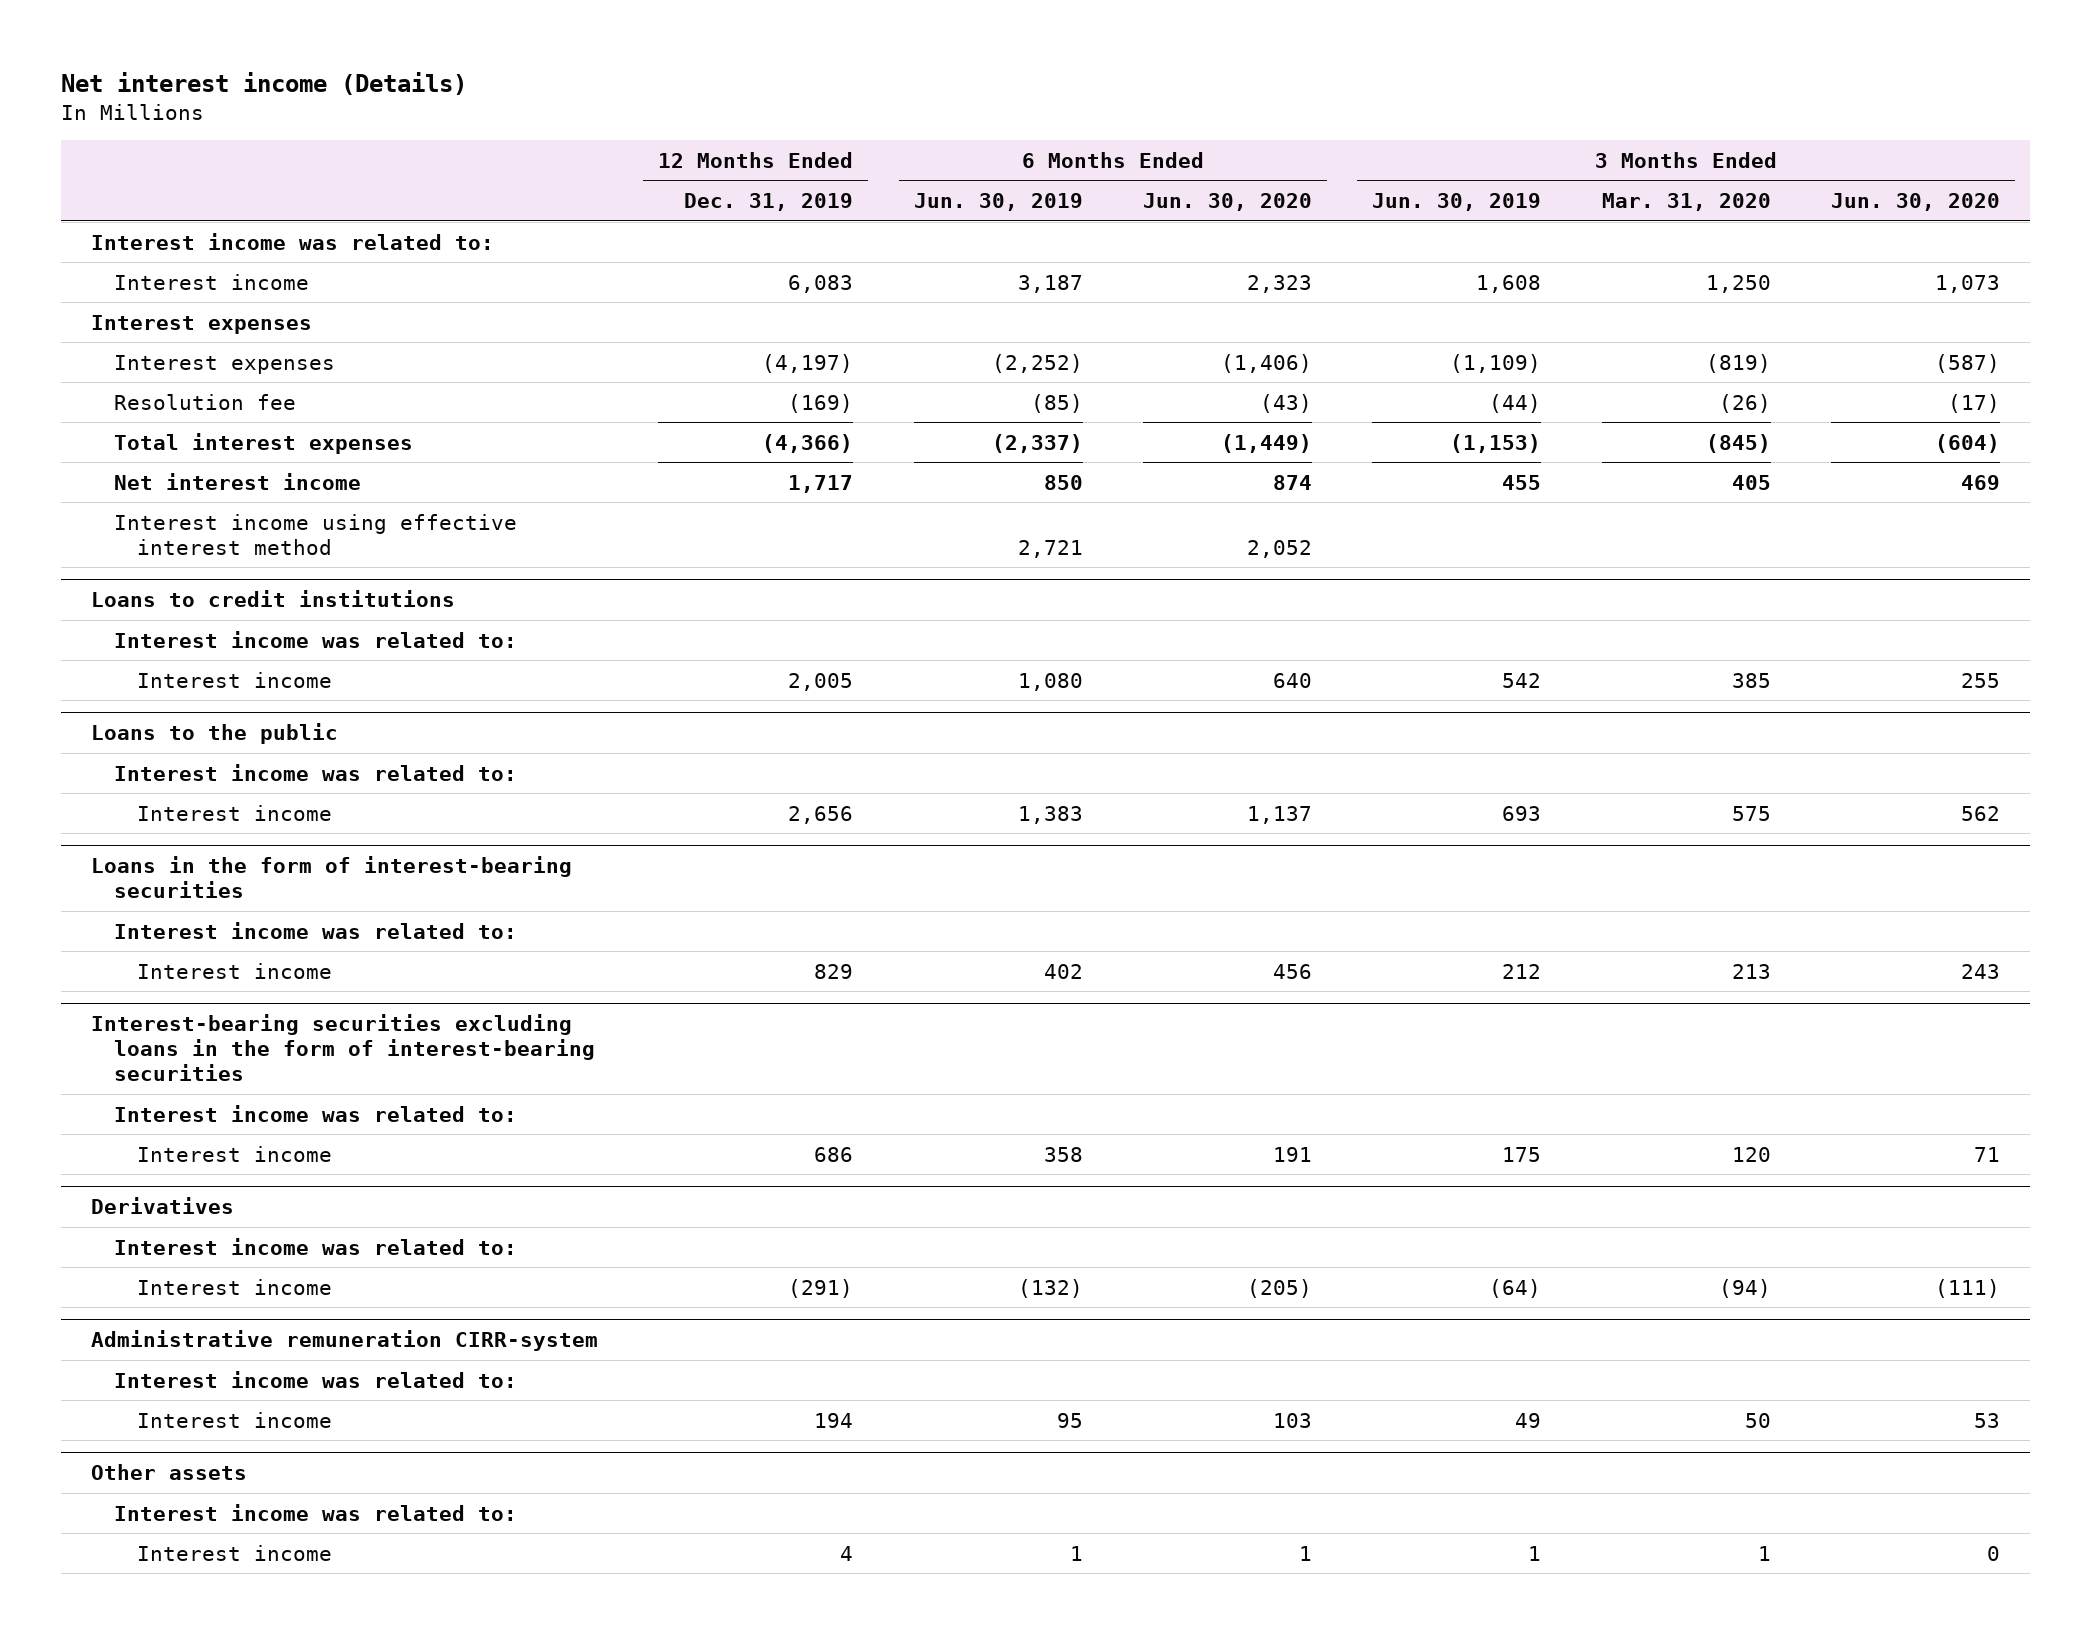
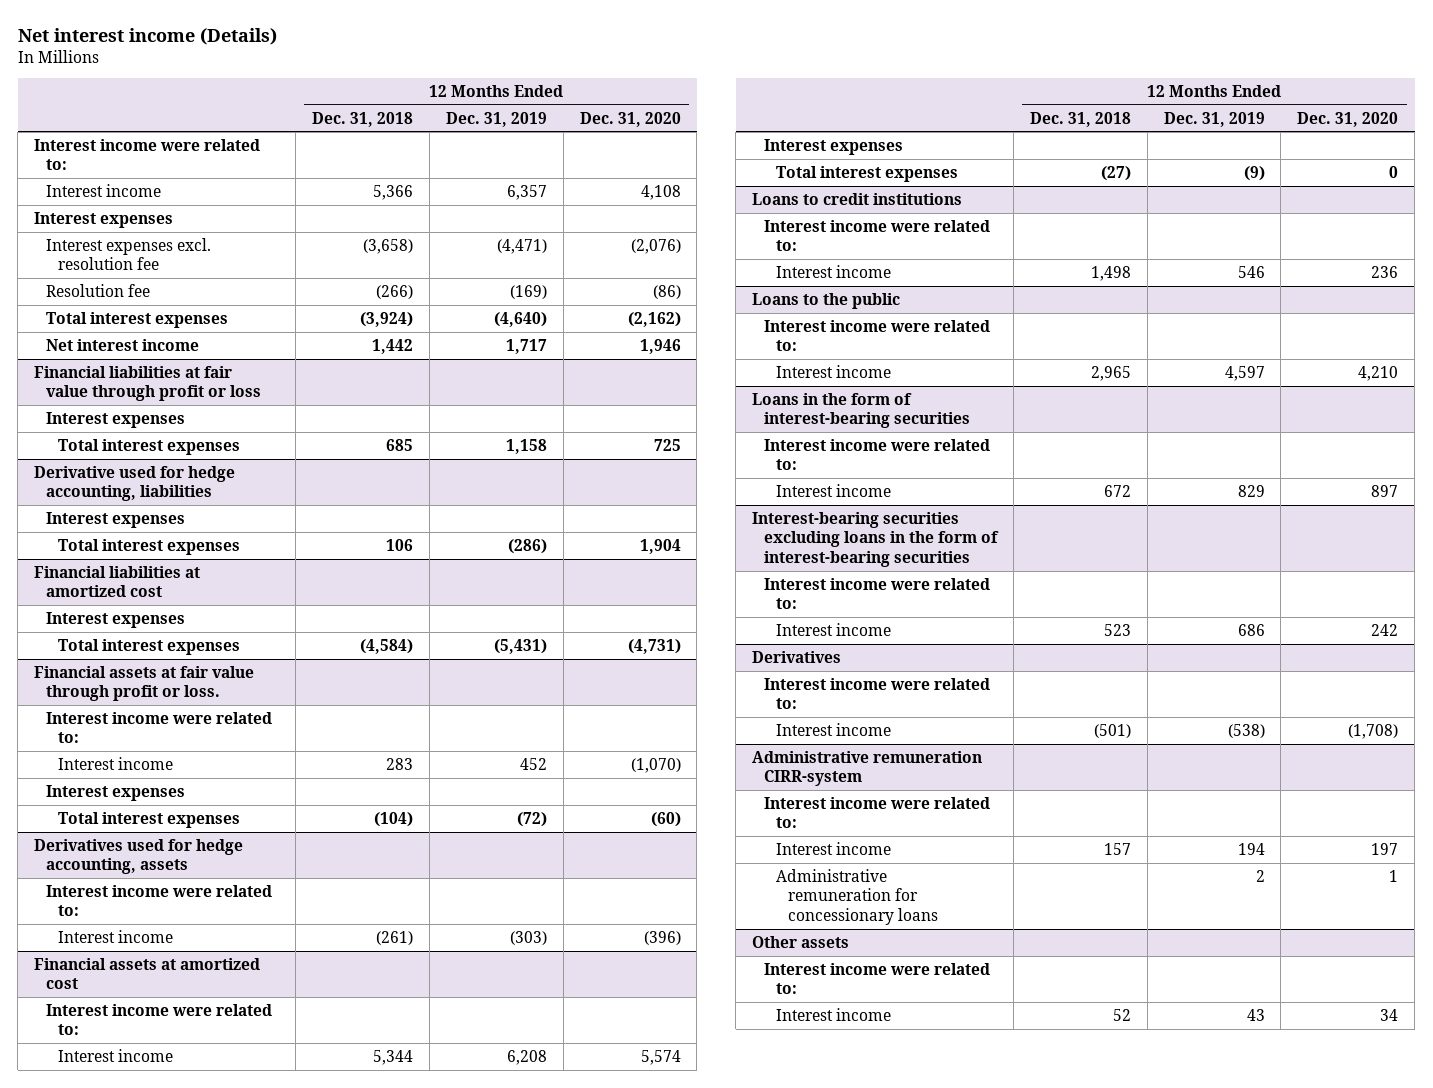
- | 12 Months Ended Dec. 31, 2019 | 6 Months Ended Jun. 30, 2019 | 6 Months Ended Jun. 30, 2020 | 3 Months Ended Jun. 30, 2019 | 3 Months Ended Mar. 31, 2020 | 3 Months Ended Jun. 30, 2020
+ | 12 Months Ended Dec. 31, 2018 | 12 Months Ended Dec. 31, 2019 | 12 Months Ended Dec. 31, 2020
- Interest income was related to:
- Interest income | 6,083 | 3,187 | 2,323 | 1,608 | 1,250 | 1,073
+ Interest income were related to:
+ Interest income | 5,366 | 6,357 | 4,108
- Interest expenses | (4,197) | (2,252) | (1,406) | (1,109) | (819) | (587)
+ Interest expenses excl. resolution fee | (3,658) | (4,471) | (2,076)
- Total interest expenses | (4,366) | (2,337) | (1,449) | (1,153) | (845) | (604)
+ Total interest expenses | (3,924) | (4,640) | (2,162)
- Interest income using effective interest method | | 2,721 | 2,052 | | |
+ Financial liabilities at fair value through profit or loss
+ Interest expenses
+ Total interest expenses | 685 | 1,158 | 725
+ Derivative used for hedge accounting, liabilities
+ Interest expenses
+ Total interest expenses | 106 | (286) | 1,904
+ Financial liabilities at amortized cost
+ Interest expenses
+ Total interest expenses | (4,584) | (5,431) | (4,731)
+ Financial assets at fair value through profit or loss.
+ Interest income were related to:
+ Interest income | 283 | 452 | (1,070)
+ Interest expenses
+ Total interest expenses | (104) | (72) | (60)
+ Derivatives used for hedge accounting, assets
+ Interest income were related to:
+ Interest income | (261) | (303) | (396)
+ Financial assets at amortized cost
+ Interest income were related to:
+ Interest income | 5,344 | 6,208 | 5,574
+ Interest expenses
+ Total interest expenses | (27) | (9) | 0
@ Loans to credit institutions
- Interest income was related to:
- Interest income | 2,005 | 1,080 | 640 | 542 | 385 | 255
+ Interest income were related to:
+ Interest income | 1,498 | 546 | 236
@ Loans to the public
- Interest income was related to:
- Interest income | 2,656 | 1,383 | 1,137 | 693 | 575 | 562
+ Interest income were related to:
+ Interest income | 2,965 | 4,597 | 4,210
@ Loans in the form of interest-bearing securities
- Interest income was related to:
+ Interest income were related to:
@ Interest-bearing securities excluding loans in the form of interest-bearing securities
- Interest income was related to:
+ Interest income were related to:
@ Derivatives
- Interest income was related to:
- Interest income | (291) | (132) | (205) | (64) | (94) | (111)
+ Interest income were related to:
+ Interest income | (501) | (538) | (1,708)
@ Administrative remuneration CIRR-system
- Interest income was related to:
+ Interest income were related to:
+ Administrative remuneration for concessionary loans | | 2 | 1
@ Other assets
- Interest income was related to:
- Interest income | 4 | 1 | 1 | 1 | 1 | 0
+ Interest income were related to:
+ Interest income | 52 | 43 | 34

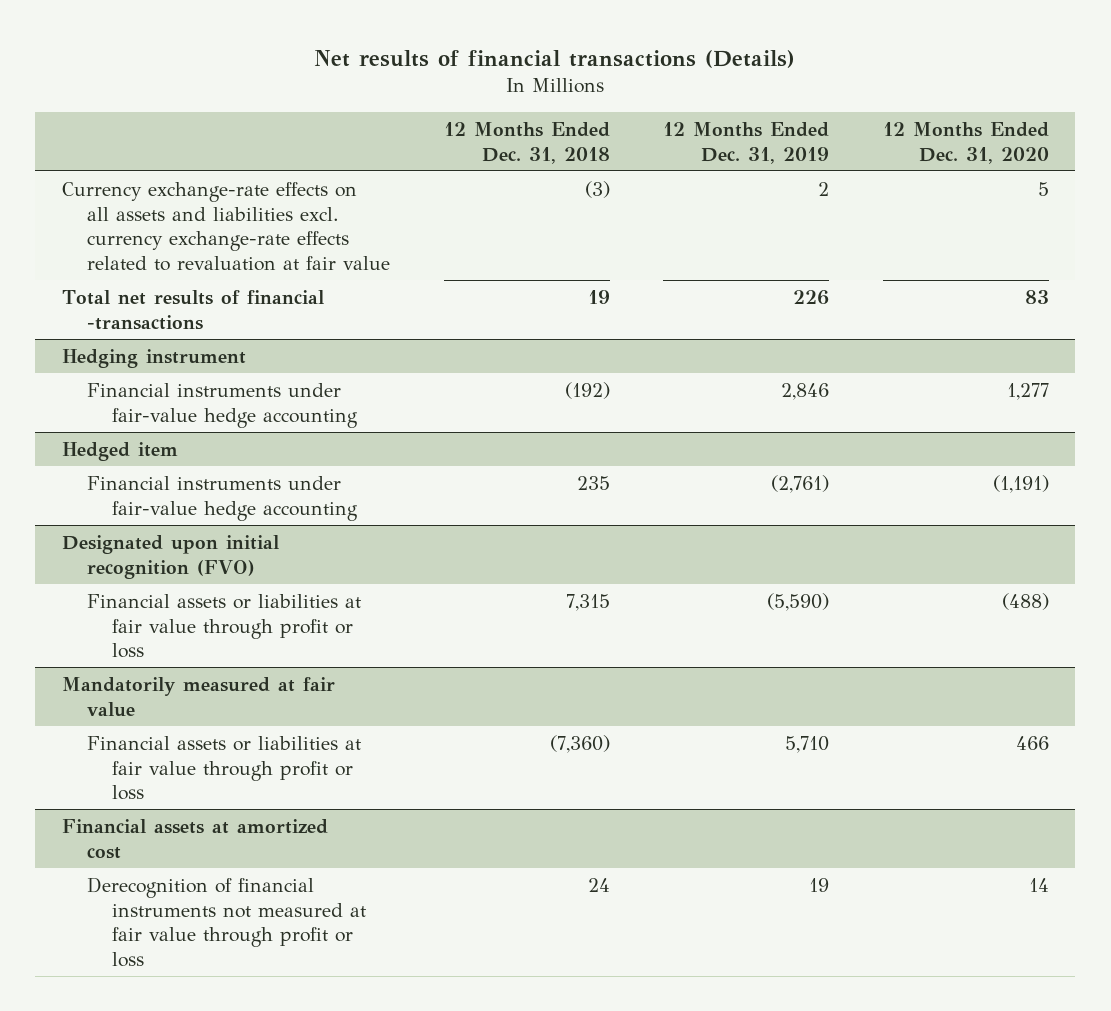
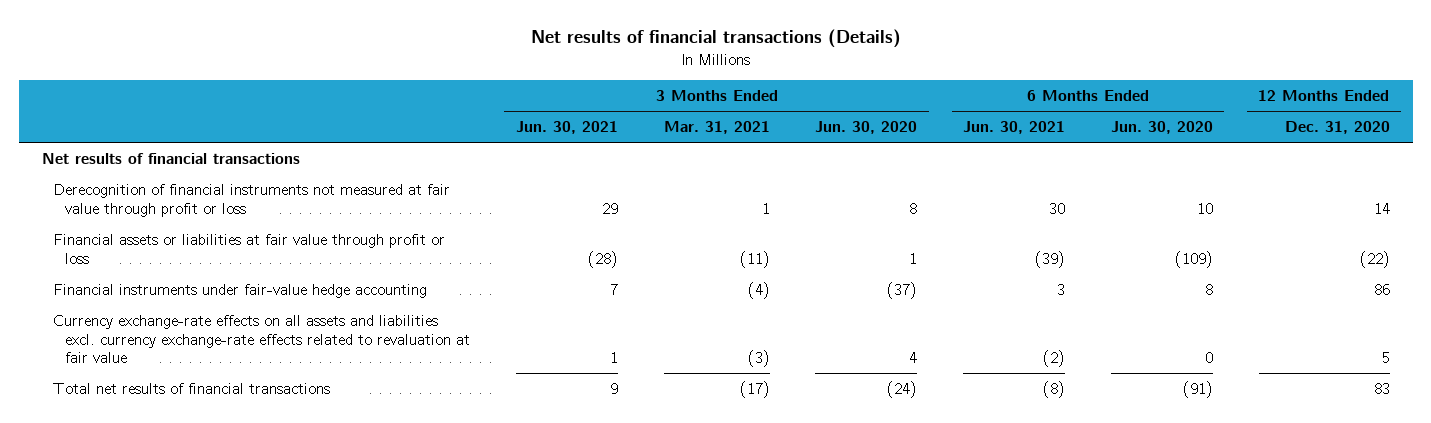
- | 12 Months Ended Dec. 31, 2018 | 12 Months Ended Dec. 31, 2019 | 12 Months Ended Dec. 31, 2020
+ | 3 Months Ended Jun. 30, 2021 | 3 Months Ended Mar. 31, 2021 | 3 Months Ended Jun. 30, 2020 | 6 Months Ended Jun. 30, 2021 | 6 Months Ended Jun. 30, 2020 | 12 Months Ended Dec. 31, 2020
- Total net results of financial -transactions | 19 | 226 | 83
- Hedging instrument
- Financial instruments under fair-value hedge accounting | (192) | 2,846 | 1,277
- Hedged item
- Financial instruments under fair-value hedge accounting | 235 | (2,761) | (1,191)
- Designated upon initial recognition (FVO)
- Financial assets or liabilities at fair value through profit or loss | 7,315 | (5,590) | (488)
- Mandatorily measured at fair value
- Financial assets or liabilities at fair value through profit or loss | (7,360) | 5,710 | 466
- Financial assets at amortized cost
+ Net results of financial transactions
+ Financial assets or liabilities at fair value through profit or loss | (28) | (11) | 1 | (39) | (109) | (22)
+ Financial instruments under fair-value hedge accounting | 7 | (4) | (37) | 3 | 8 | 86
moved down: Currency exchange-rate effects on all assets and liabilities excl. currency exchange-rate effects related to revaluation at fair value | 1 | (3) | 4 | (2) | 0 | 5
+ Total net results of financial transactions | 9 | (17) | (24) | (8) | (91) | 83

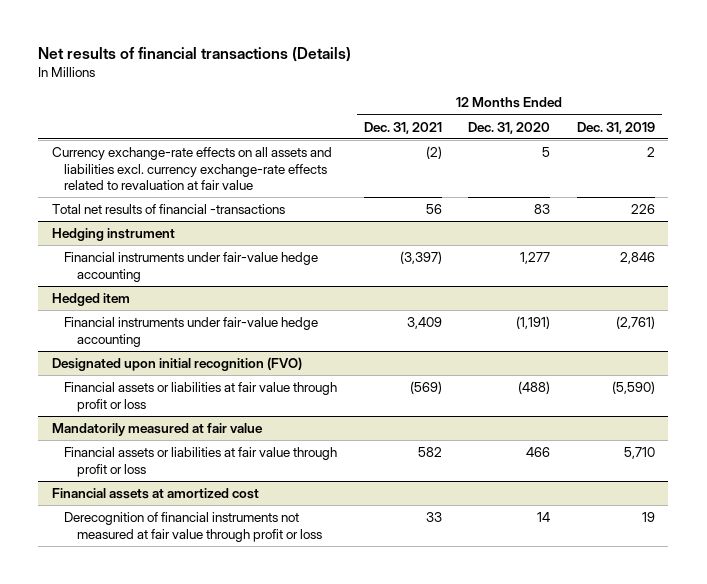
- | 3 Months Ended Jun. 30, 2021 | 3 Months Ended Mar. 31, 2021 | 3 Months Ended Jun. 30, 2020 | 6 Months Ended Jun. 30, 2021 | 6 Months Ended Jun. 30, 2020 | 12 Months Ended Dec. 31, 2020
+ | 12 Months Ended Dec. 31, 2021 | 12 Months Ended Dec. 31, 2020 | 12 Months Ended Dec. 31, 2019
- Net results of financial transactions
- Derecognition of financial instruments not measured at fair value through profit or loss | 29 | 1 | 8 | 30 | 10 | 14
- Financial assets or liabilities at fair value through profit or loss | (28) | (11) | 1 | (39) | (109) | (22)
- Financial instruments under fair-value hedge accounting | 7 | (4) | (37) | 3 | 8 | 86
- Total net results of financial transactions | 9 | (17) | (24) | (8) | (91) | 83
+ Total net results of financial -transactions | 56 | 83 | 226
+ Hedging instrument
+ Financial instruments under fair-value hedge accounting | (3,397) | 1,277 | 2,846
+ Hedged item
+ Financial instruments under fair-value hedge accounting | 3,409 | (1,191) | (2,761)
+ Designated upon initial recognition (FVO)
+ Financial assets or liabilities at fair value through profit or loss | (569) | (488) | (5,590)
+ Mandatorily measured at fair value
+ Financial assets or liabilities at fair value through profit or loss | 582 | 466 | 5,710
+ Financial assets at amortized cost
+ Derecognition of financial instruments not measured at fair value through profit or loss | 33 | 14 | 19

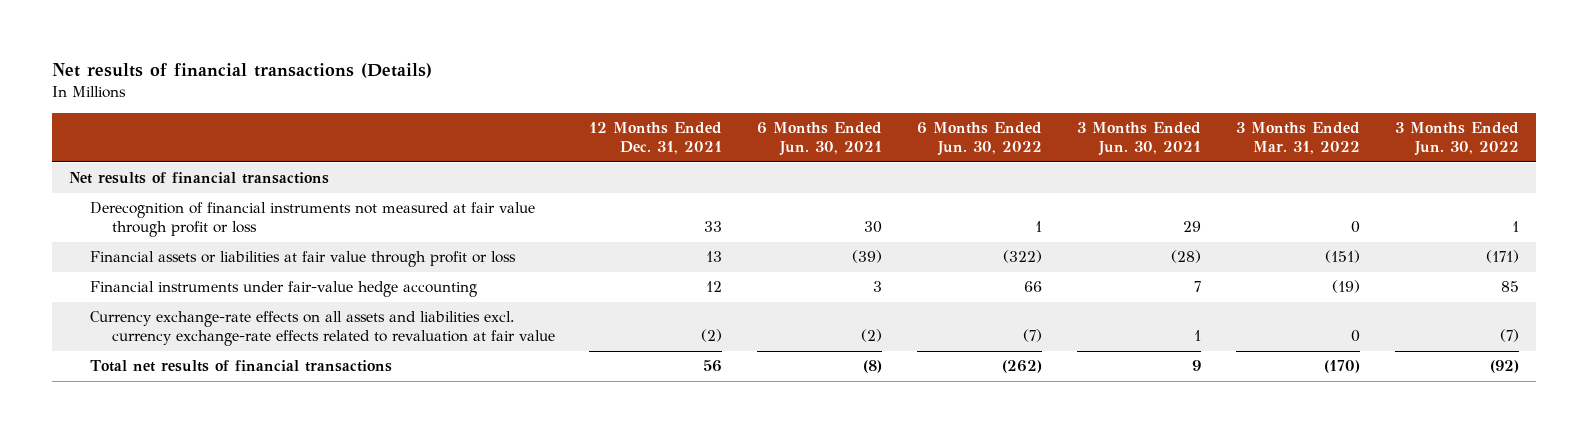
- | 12 Months Ended Dec. 31, 2021 | 12 Months Ended Dec. 31, 2020 | 12 Months Ended Dec. 31, 2019
+ | 12 Months Ended Dec. 31, 2021 | 6 Months Ended Jun. 30, 2021 | 6 Months Ended Jun. 30, 2022 | 3 Months Ended Jun. 30, 2021 | 3 Months Ended Mar. 31, 2022 | 3 Months Ended Jun. 30, 2022
- Total net results of financial -transactions | 56 | 83 | 226
- Hedging instrument
- Financial instruments under fair-value hedge accounting | (3,397) | 1,277 | 2,846
- Hedged item
- Financial instruments under fair-value hedge accounting | 3,409 | (1,191) | (2,761)
- Designated upon initial recognition (FVO)
- Financial assets or liabilities at fair value through profit or loss | (569) | (488) | (5,590)
- Mandatorily measured at fair value
- Financial assets or liabilities at fair value through profit or loss | 582 | 466 | 5,710
- Financial assets at amortized cost
+ Net results of financial transactions
+ Financial assets or liabilities at fair value through profit or loss | 13 | (39) | (322) | (28) | (151) | (171)
+ Financial instruments under fair-value hedge accounting | 12 | 3 | 66 | 7 | (19) | 85
moved down: Currency exchange-rate effects on all assets and liabilities excl. currency exchange-rate effects related to revaluation at fair value | (2) | (2) | (7) | 1 | 0 | (7)
+ Total net results of financial transactions | 56 | (8) | (262) | 9 | (170) | (92)

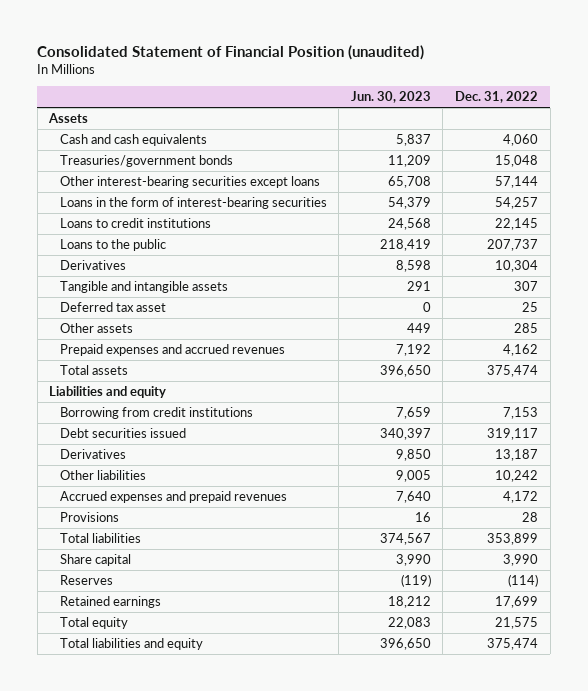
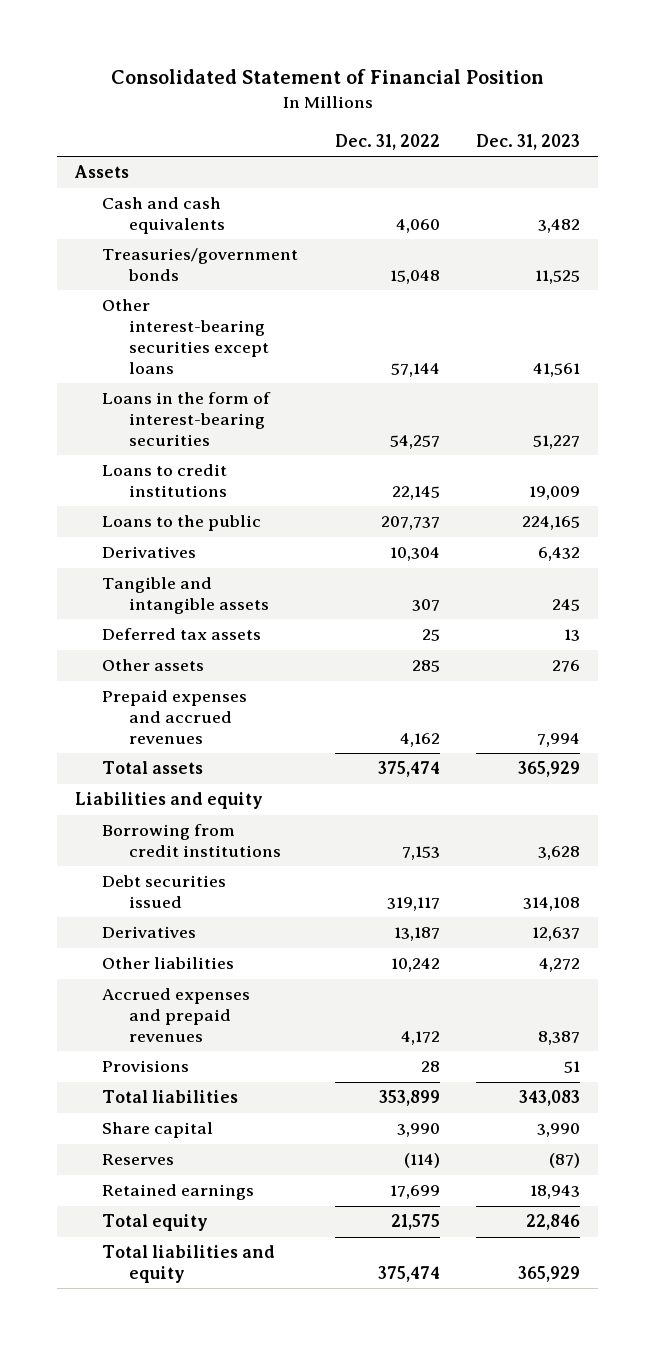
- Consolidated Statement of Financial Position (unaudited)
+ Consolidated Statement of Financial Position
- | Jun. 30, 2023 | Dec. 31, 2022
+ | Dec. 31, 2022 | Dec. 31, 2023
- Deferred tax asset | 0 | 25
+ Deferred tax assets | 25 | 13

